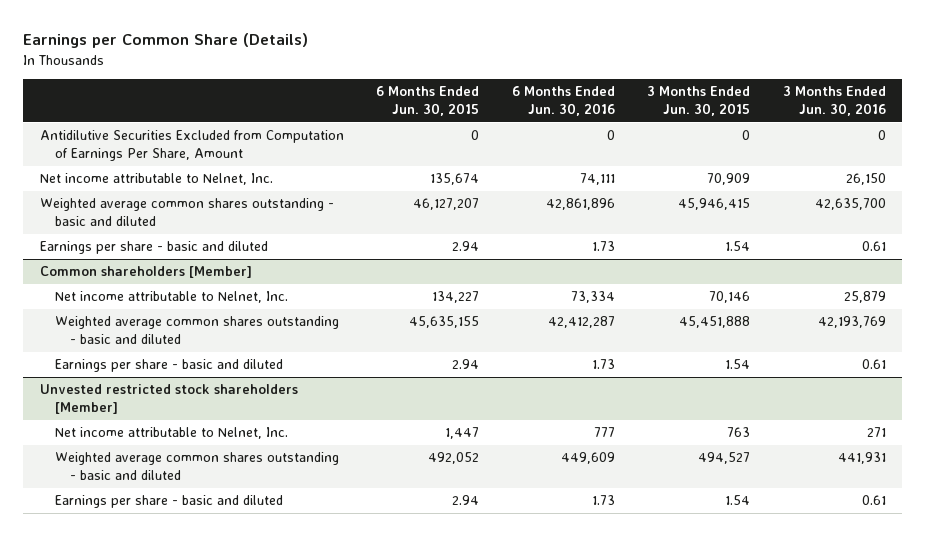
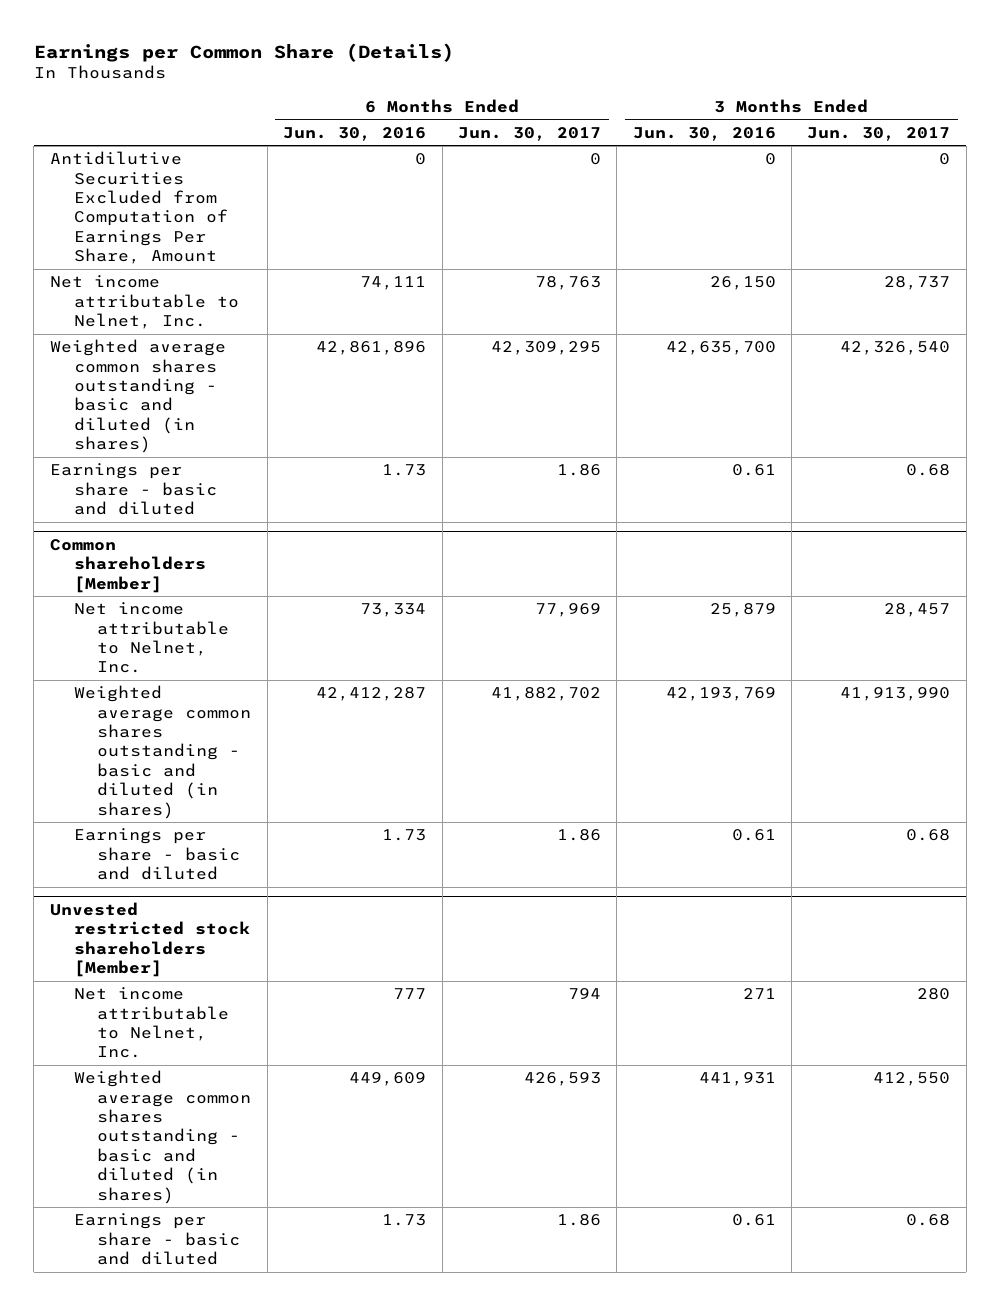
- | 6 Months Ended Jun. 30, 2015 | 6 Months Ended Jun. 30, 2016 | 3 Months Ended Jun. 30, 2015 | 3 Months Ended Jun. 30, 2016
+ | 6 Months Ended Jun. 30, 2016 | 6 Months Ended Jun. 30, 2017 | 3 Months Ended Jun. 30, 2016 | 3 Months Ended Jun. 30, 2017
- Weighted average common shares outstanding - basic and diluted | 46,127,207 | 42,861,896 | 45,946,415 | 42,635,700
+ Weighted average common shares outstanding - basic and diluted (in shares) | 42,861,896 | 42,309,295 | 42,635,700 | 42,326,540
@ Common shareholders [Member]
- Weighted average common shares outstanding - basic and diluted | 45,635,155 | 42,412,287 | 45,451,888 | 42,193,769
+ Weighted average common shares outstanding - basic and diluted (in shares) | 42,412,287 | 41,882,702 | 42,193,769 | 41,913,990
@ Unvested restricted stock shareholders [Member]
- Weighted average common shares outstanding - basic and diluted | 492,052 | 449,609 | 494,527 | 441,931
+ Weighted average common shares outstanding - basic and diluted (in shares) | 449,609 | 426,593 | 441,931 | 412,550

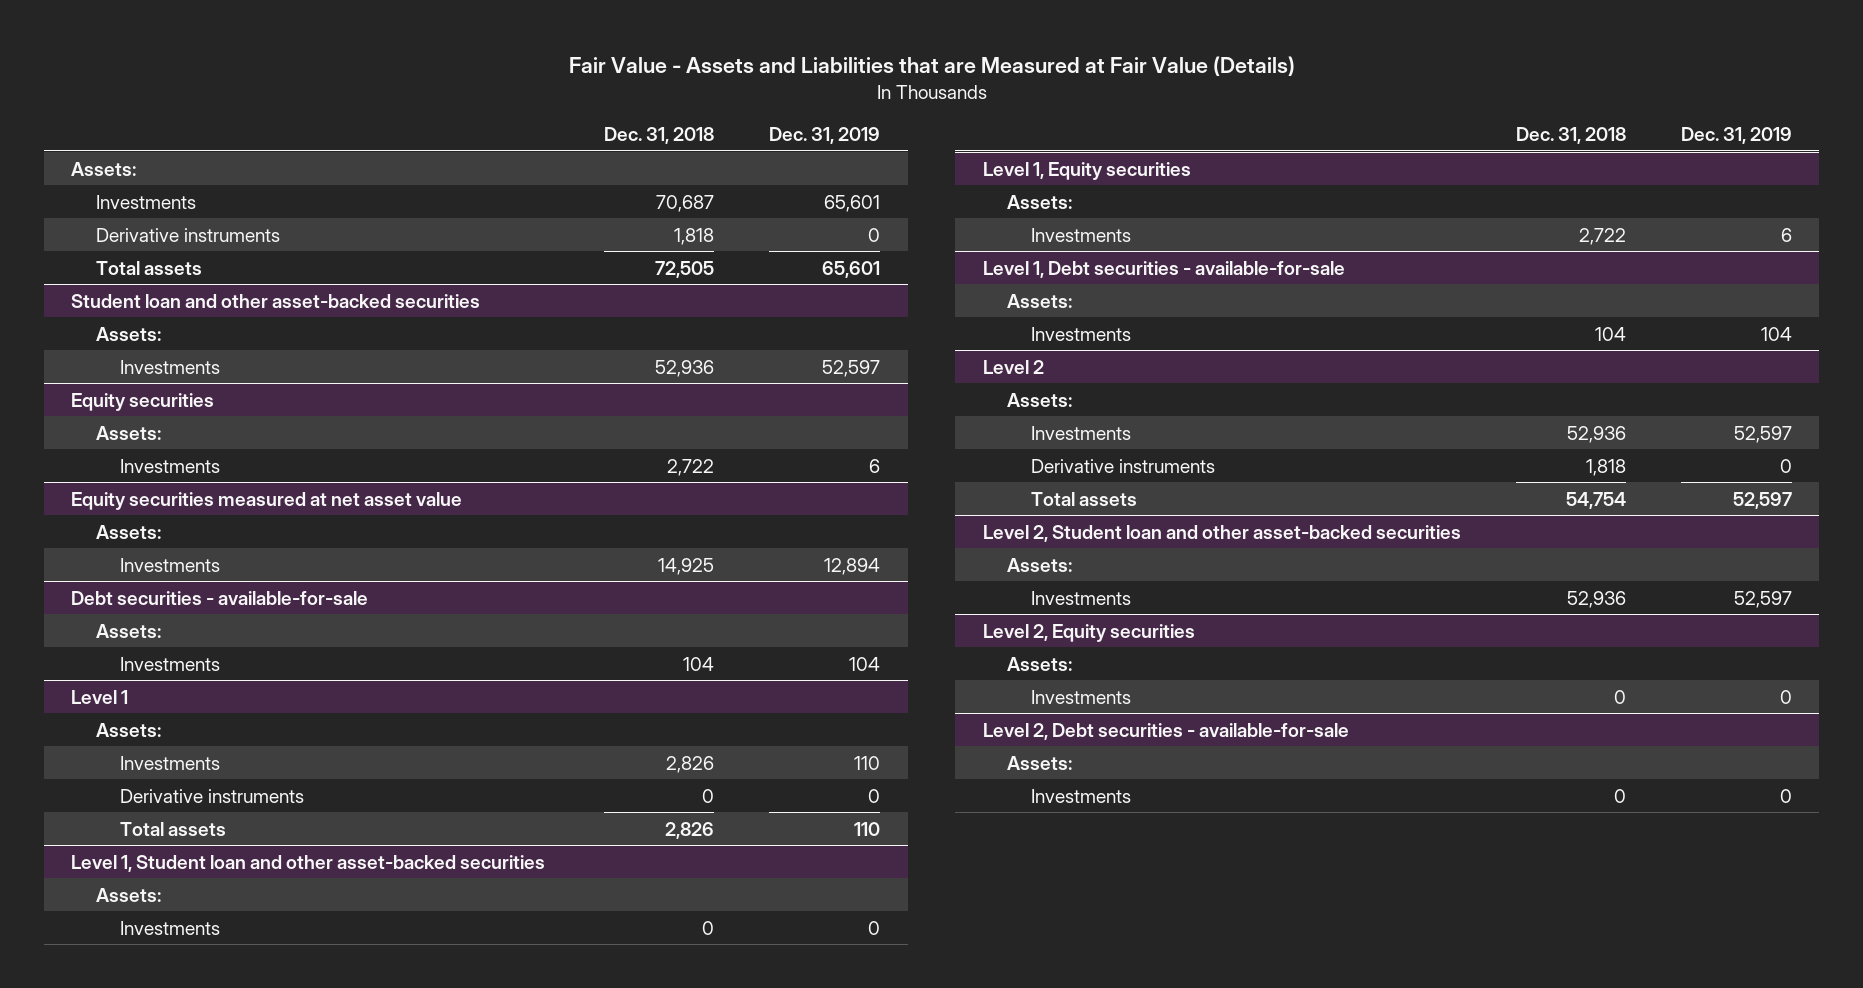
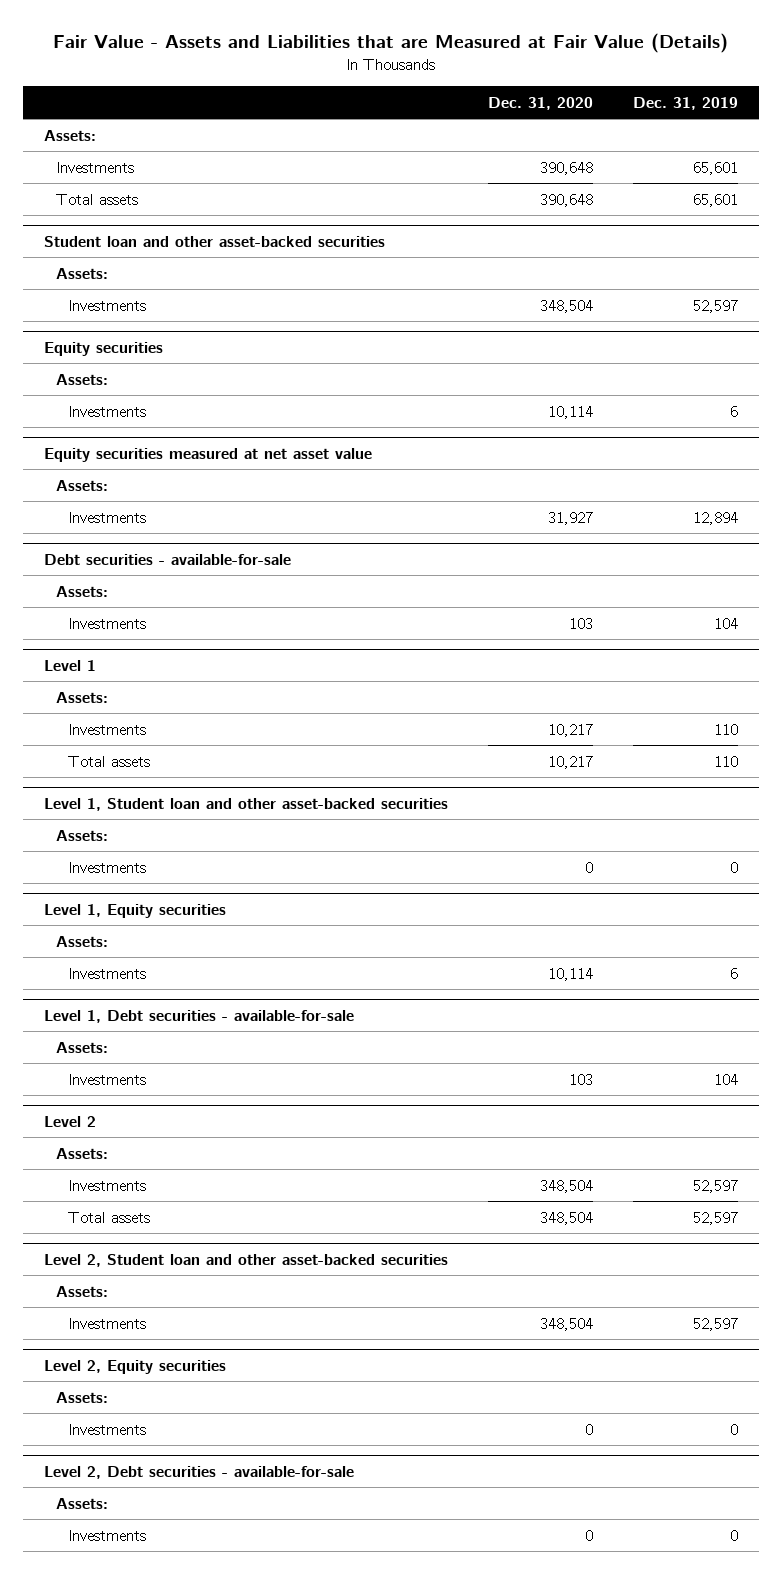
- | Dec. 31, 2018 | Dec. 31, 2019
+ | Dec. 31, 2020 | Dec. 31, 2019
- Derivative instruments | 1,818 | 0
@ Level 1
- Derivative instruments | 0 | 0
@ Level 2
- Derivative instruments | 1,818 | 0

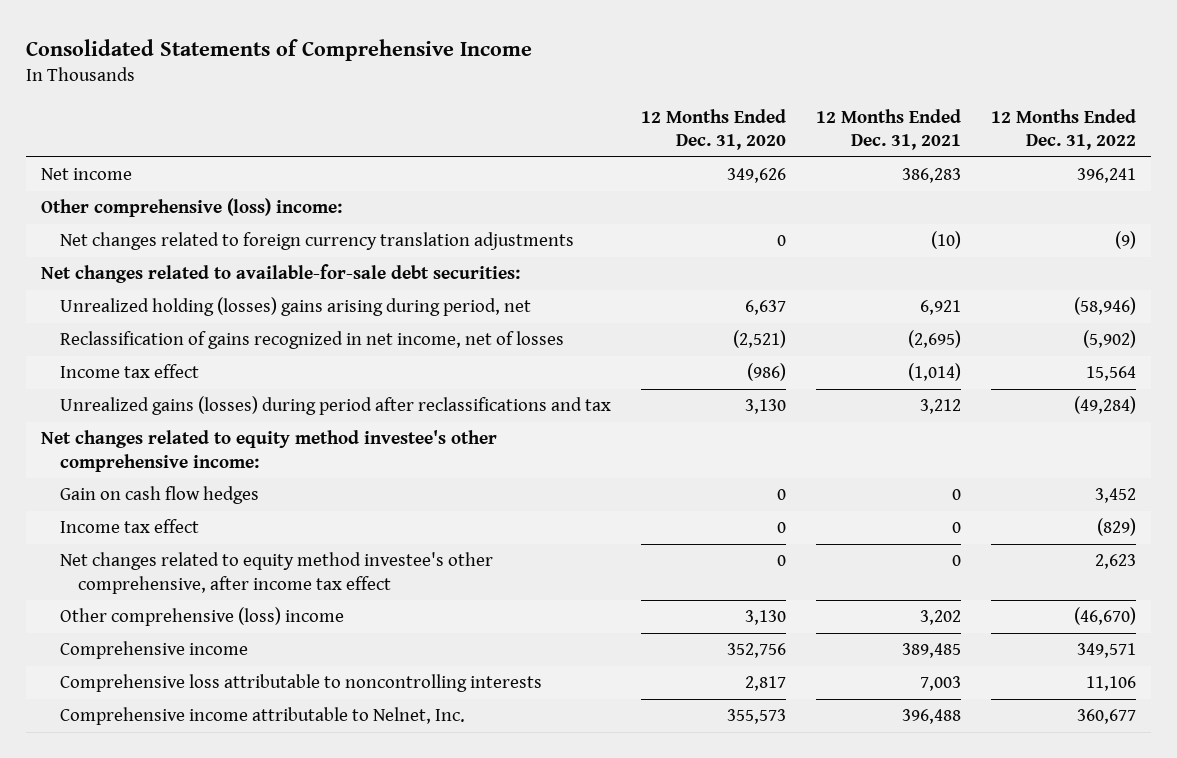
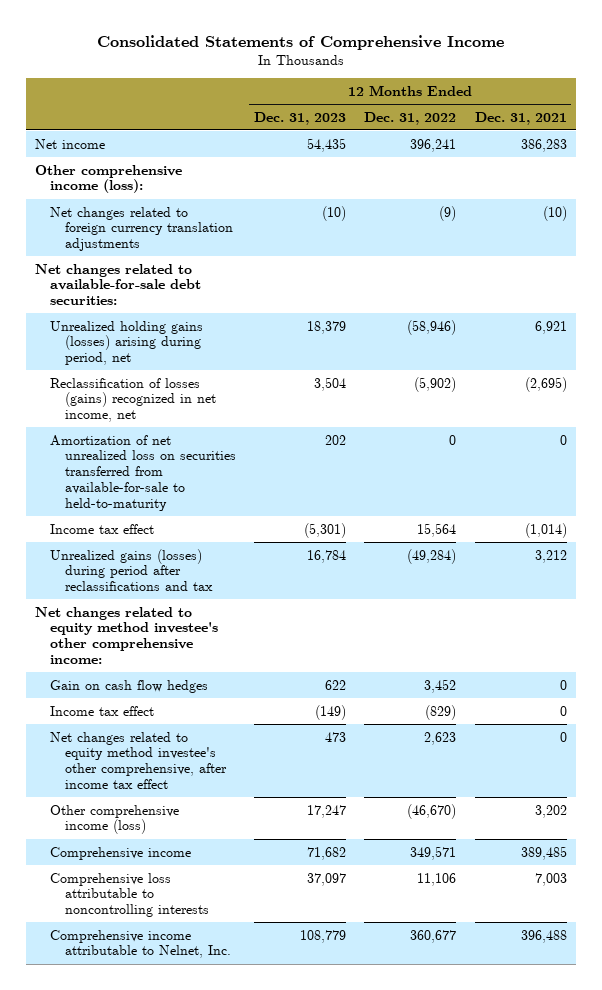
- | 12 Months Ended Dec. 31, 2020 | 12 Months Ended Dec. 31, 2021 | 12 Months Ended Dec. 31, 2022
+ | 12 Months Ended Dec. 31, 2023 | 12 Months Ended Dec. 31, 2022 | 12 Months Ended Dec. 31, 2021
- Other comprehensive (loss) income:
+ Other comprehensive income (loss):
- Unrealized holding (losses) gains arising during period, net | 6,637 | 6,921 | (58,946)
- Reclassification of gains recognized in net income, net of losses | (2,521) | (2,695) | (5,902)
+ Unrealized holding gains (losses) arising during period, net | 18,379 | (58,946) | 6,921
+ Reclassification of losses (gains) recognized in net income, net | 3,504 | (5,902) | (2,695)
+ Amortization of net unrealized loss on securities transferred from available-for-sale to held-to-maturity | 202 | 0 | 0
- Other comprehensive (loss) income | 3,130 | 3,202 | (46,670)
+ Other comprehensive income (loss) | 17,247 | (46,670) | 3,202

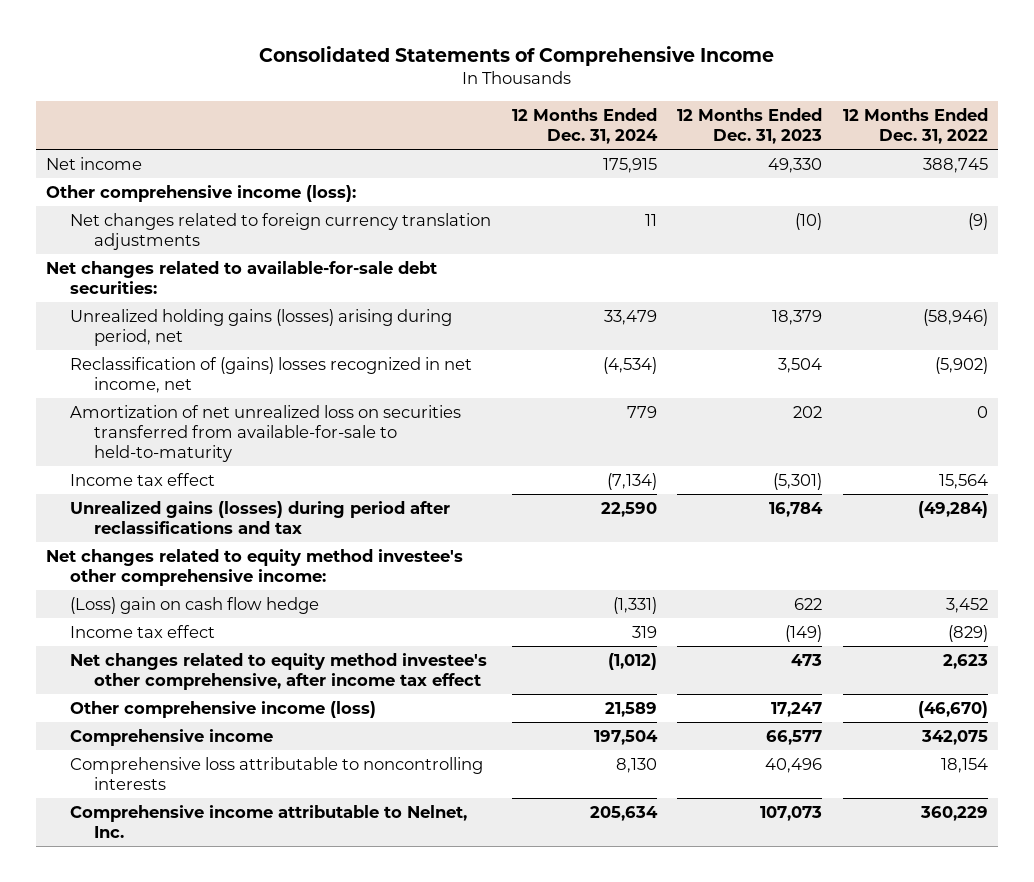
- | 12 Months Ended Dec. 31, 2023 | 12 Months Ended Dec. 31, 2022 | 12 Months Ended Dec. 31, 2021
+ | 12 Months Ended Dec. 31, 2024 | 12 Months Ended Dec. 31, 2023 | 12 Months Ended Dec. 31, 2022
- Net income | 54,435 | 396,241 | 386,283
+ Net income | 175,915 | 49,330 | 388,745
- Reclassification of losses (gains) recognized in net income, net | 3,504 | (5,902) | (2,695)
+ Reclassification of (gains) losses recognized in net income, net | (4,534) | 3,504 | (5,902)
- Gain on cash flow hedges | 622 | 3,452 | 0
+ (Loss) gain on cash flow hedge | (1,331) | 622 | 3,452
- Comprehensive income | 71,682 | 349,571 | 389,485
- Comprehensive loss attributable to noncontrolling interests | 37,097 | 11,106 | 7,003
- Comprehensive income attributable to Nelnet, Inc. | 108,779 | 360,677 | 396,488
+ Comprehensive income | 197,504 | 66,577 | 342,075
+ Comprehensive loss attributable to noncontrolling interests | 8,130 | 40,496 | 18,154
+ Comprehensive income attributable to Nelnet, Inc. | 205,634 | 107,073 | 360,229

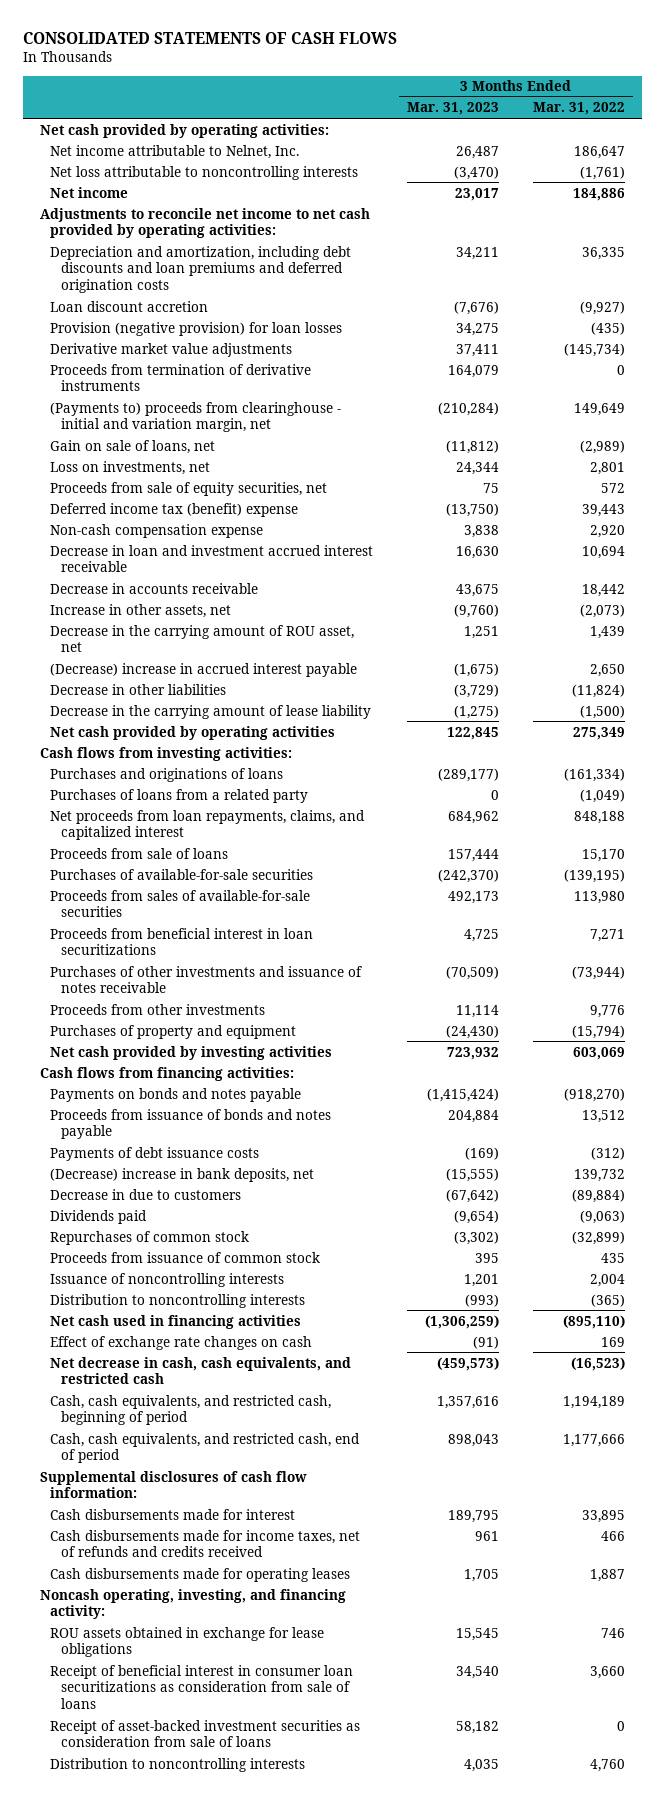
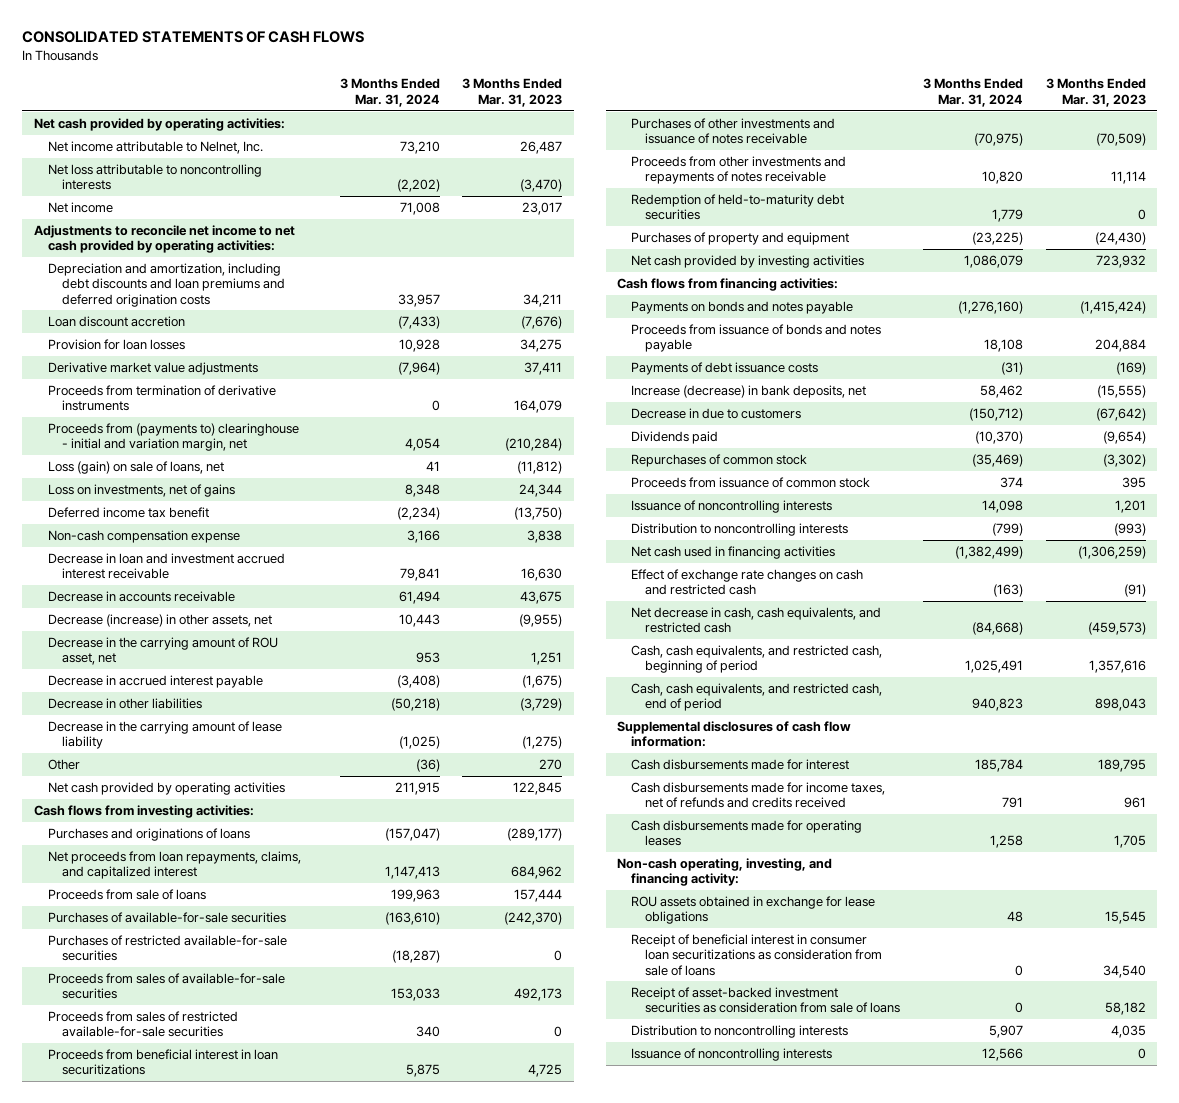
- | 3 Months Ended Mar. 31, 2023 | 3 Months Ended Mar. 31, 2022
+ | 3 Months Ended Mar. 31, 2024 | 3 Months Ended Mar. 31, 2023
- Provision (negative provision) for loan losses | 34,275 | (435)
+ Provision for loan losses | 10,928 | 34,275
- (Payments to) proceeds from clearinghouse - initial and variation margin, net | (210,284) | 149,649
- Gain on sale of loans, net | (11,812) | (2,989)
- Loss on investments, net | 24,344 | 2,801
- Proceeds from sale of equity securities, net | 75 | 572
- Deferred income tax (benefit) expense | (13,750) | 39,443
+ Proceeds from (payments to) clearinghouse - initial and variation margin, net | 4,054 | (210,284)
+ Loss (gain) on sale of loans, net | 41 | (11,812)
+ Loss on investments, net of gains | 8,348 | 24,344
+ Deferred income tax benefit | (2,234) | (13,750)
- Increase in other assets, net | (9,760) | (2,073)
+ Decrease (increase) in other assets, net | 10,443 | (9,955)
- (Decrease) increase in accrued interest payable | (1,675) | 2,650
+ Decrease in accrued interest payable | (3,408) | (1,675)
+ Other | (36) | 270
- Purchases of loans from a related party | 0 | (1,049)
+ Purchases of restricted available-for-sale securities | (18,287) | 0
+ Proceeds from sales of restricted available-for-sale securities | 340 | 0
- Proceeds from other investments | 11,114 | 9,776
+ Proceeds from other investments and repayments of notes receivable | 10,820 | 11,114
+ Redemption of held-to-maturity debt securities | 1,779 | 0
- (Decrease) increase in bank deposits, net | (15,555) | 139,732
+ Increase (decrease) in bank deposits, net | 58,462 | (15,555)
- Effect of exchange rate changes on cash | (91) | 169
+ Effect of exchange rate changes on cash and restricted cash | (163) | (91)
- Noncash operating, investing, and financing activity:
+ Non-cash operating, investing, and financing activity:
+ Issuance of noncontrolling interests | 12,566 | 0

